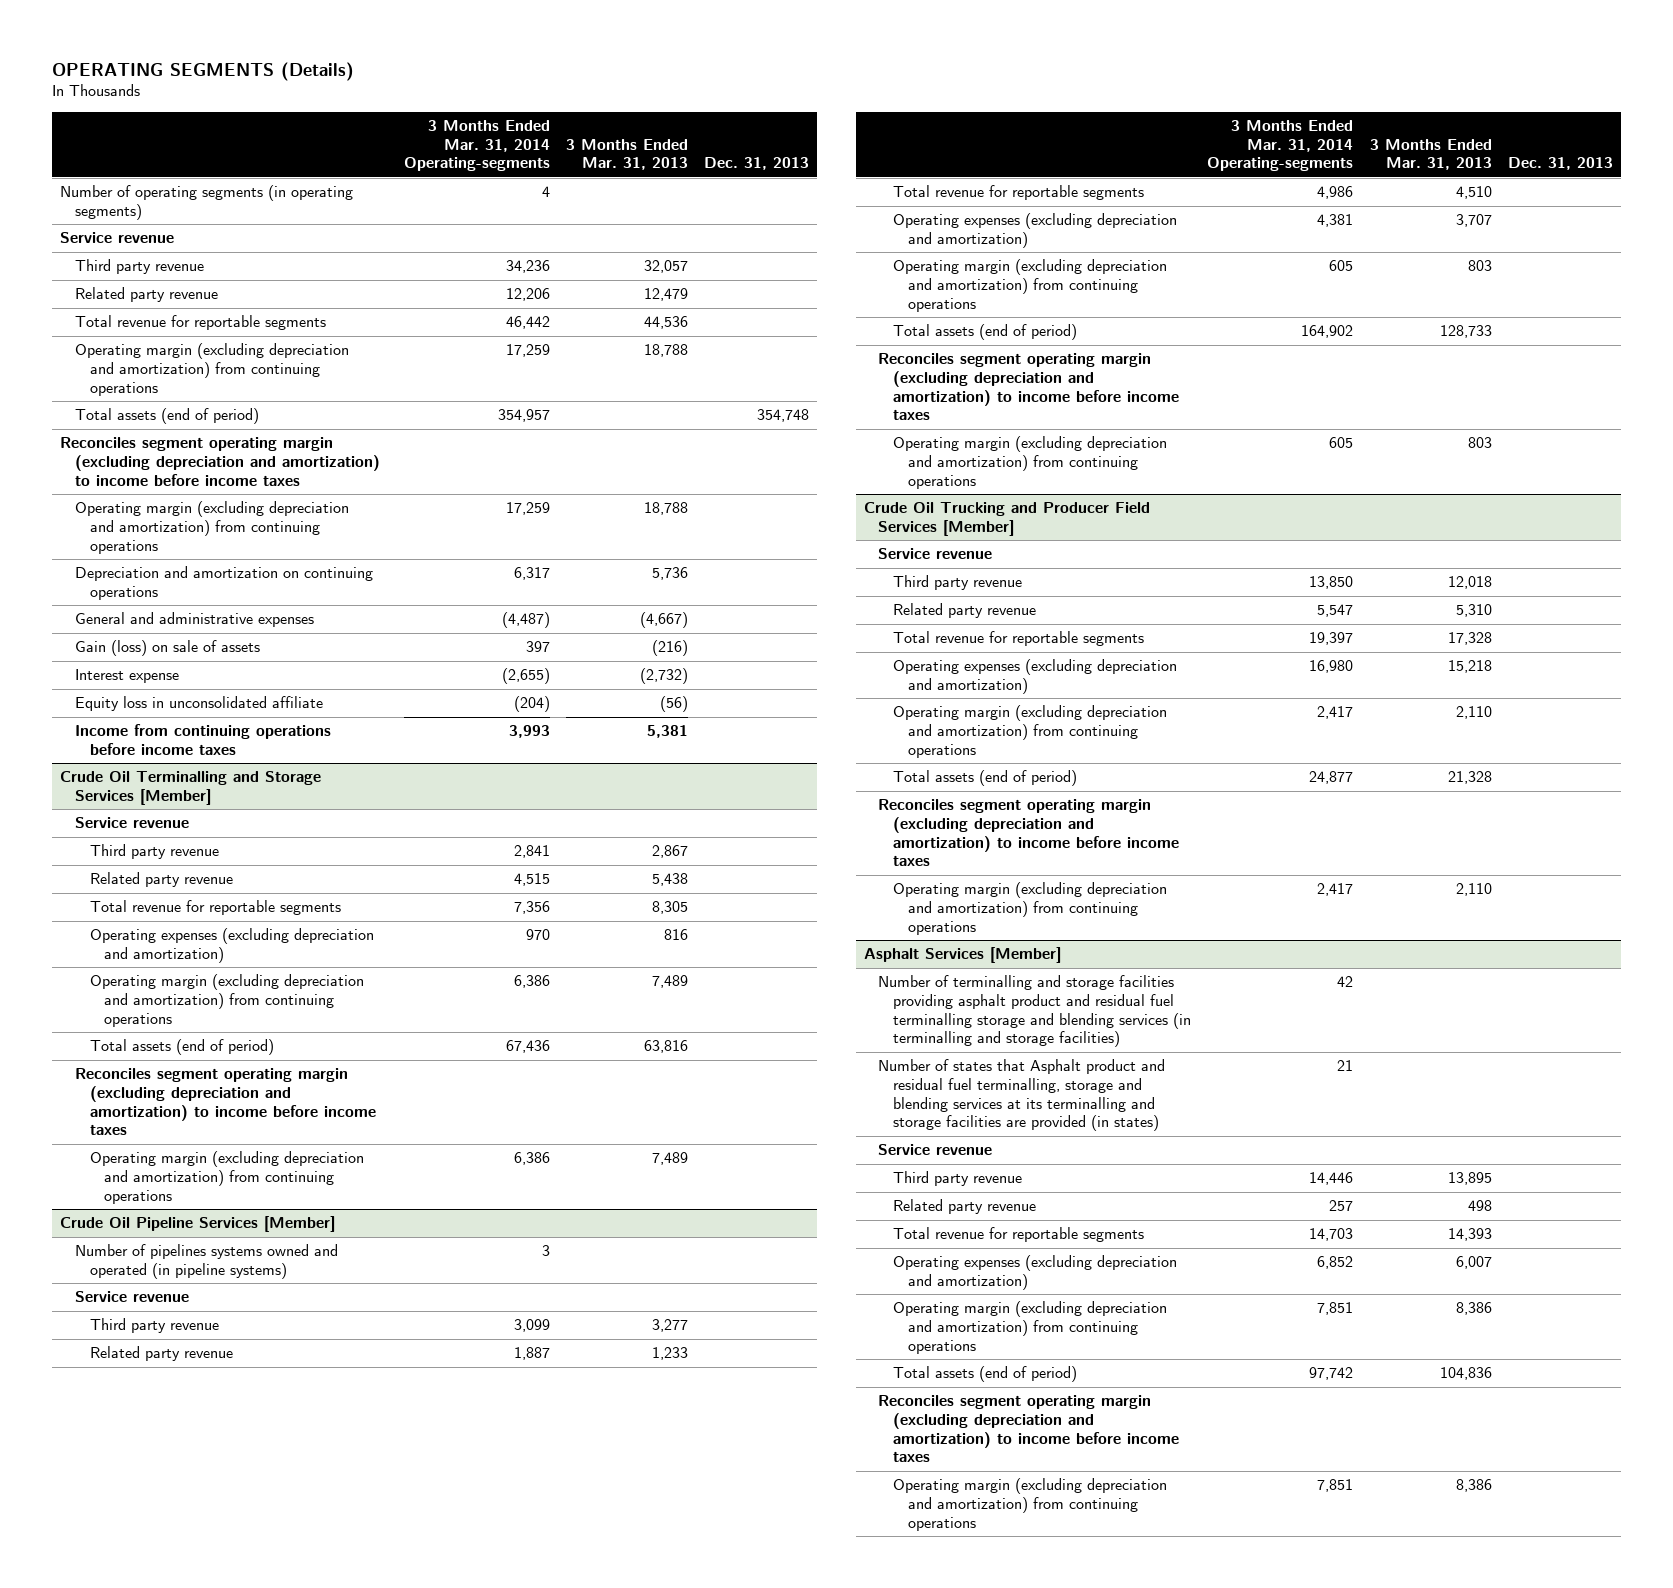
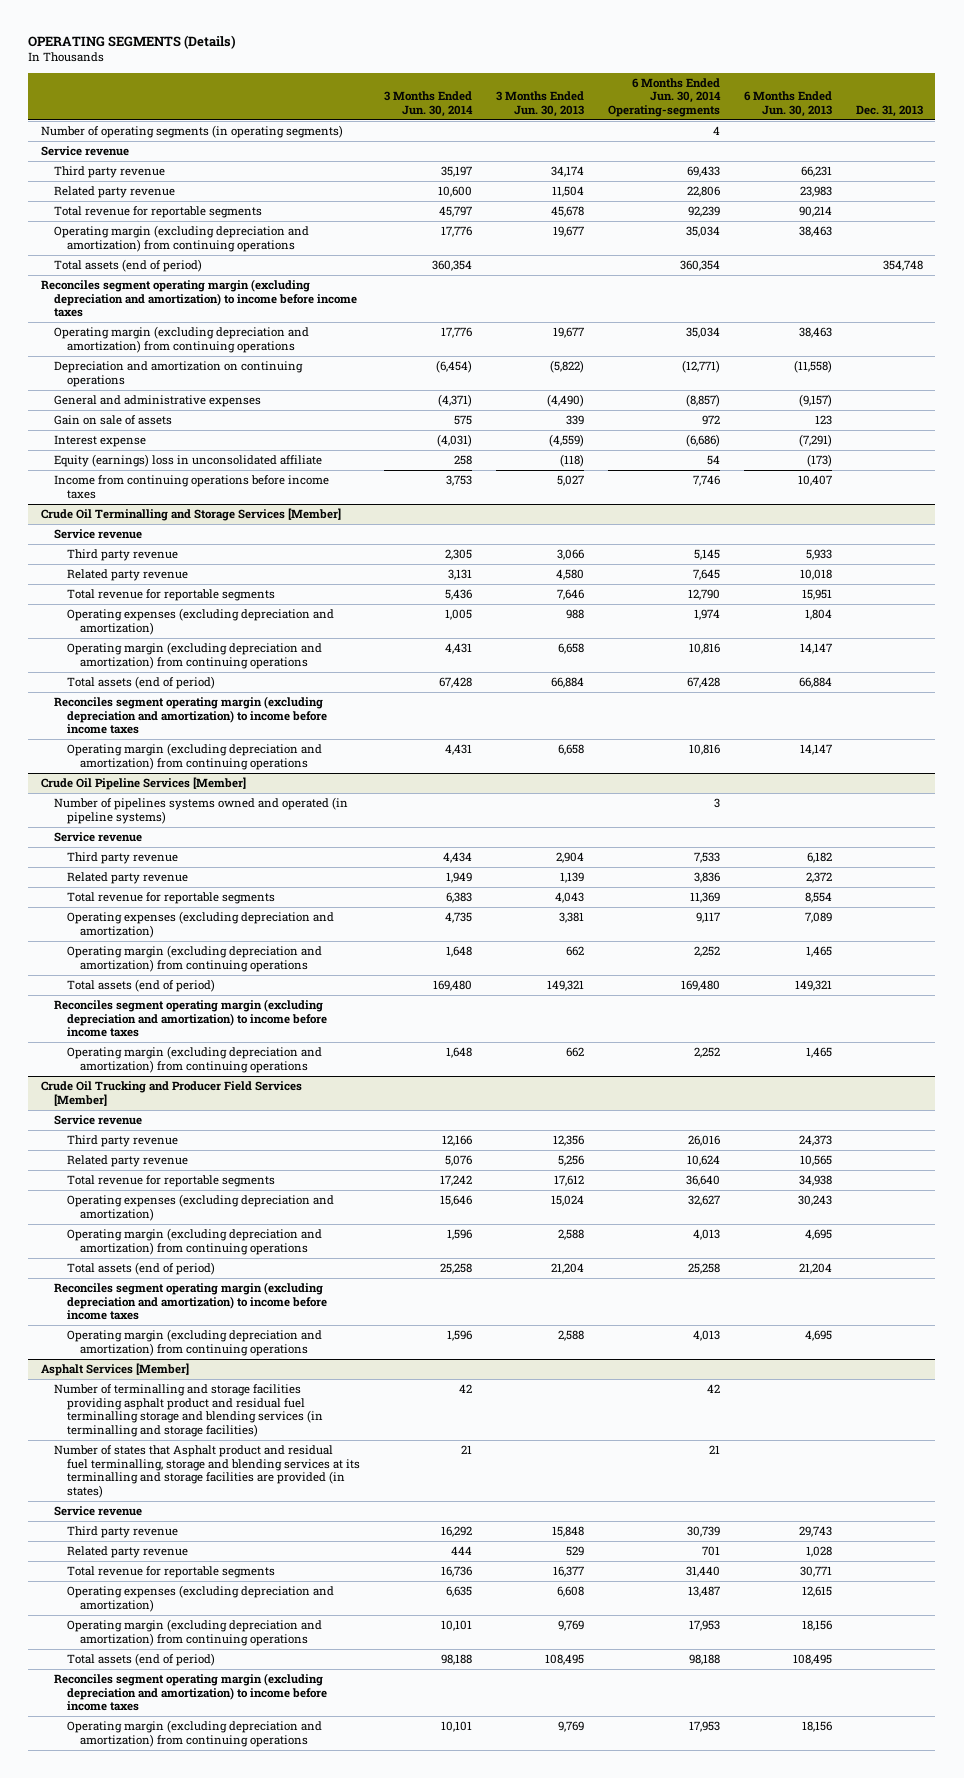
- | 3 Months Ended Mar. 31, 2014 Operating-segments | 3 Months Ended Mar. 31, 2013 | Dec. 31, 2013
+ | 3 Months Ended Jun. 30, 2014 | 3 Months Ended Jun. 30, 2013 | 6 Months Ended Jun. 30, 2014 Operating-segments | 6 Months Ended Jun. 30, 2013 | Dec. 31, 2013
- Gain (loss) on sale of assets | 397 | (216) |
+ Gain on sale of assets | 575 | 339 | 972 | 123 |
- Equity loss in unconsolidated affiliate | (204) | (56) |
+ Equity (earnings) loss in unconsolidated affiliate | 258 | (118) | 54 | (173) |

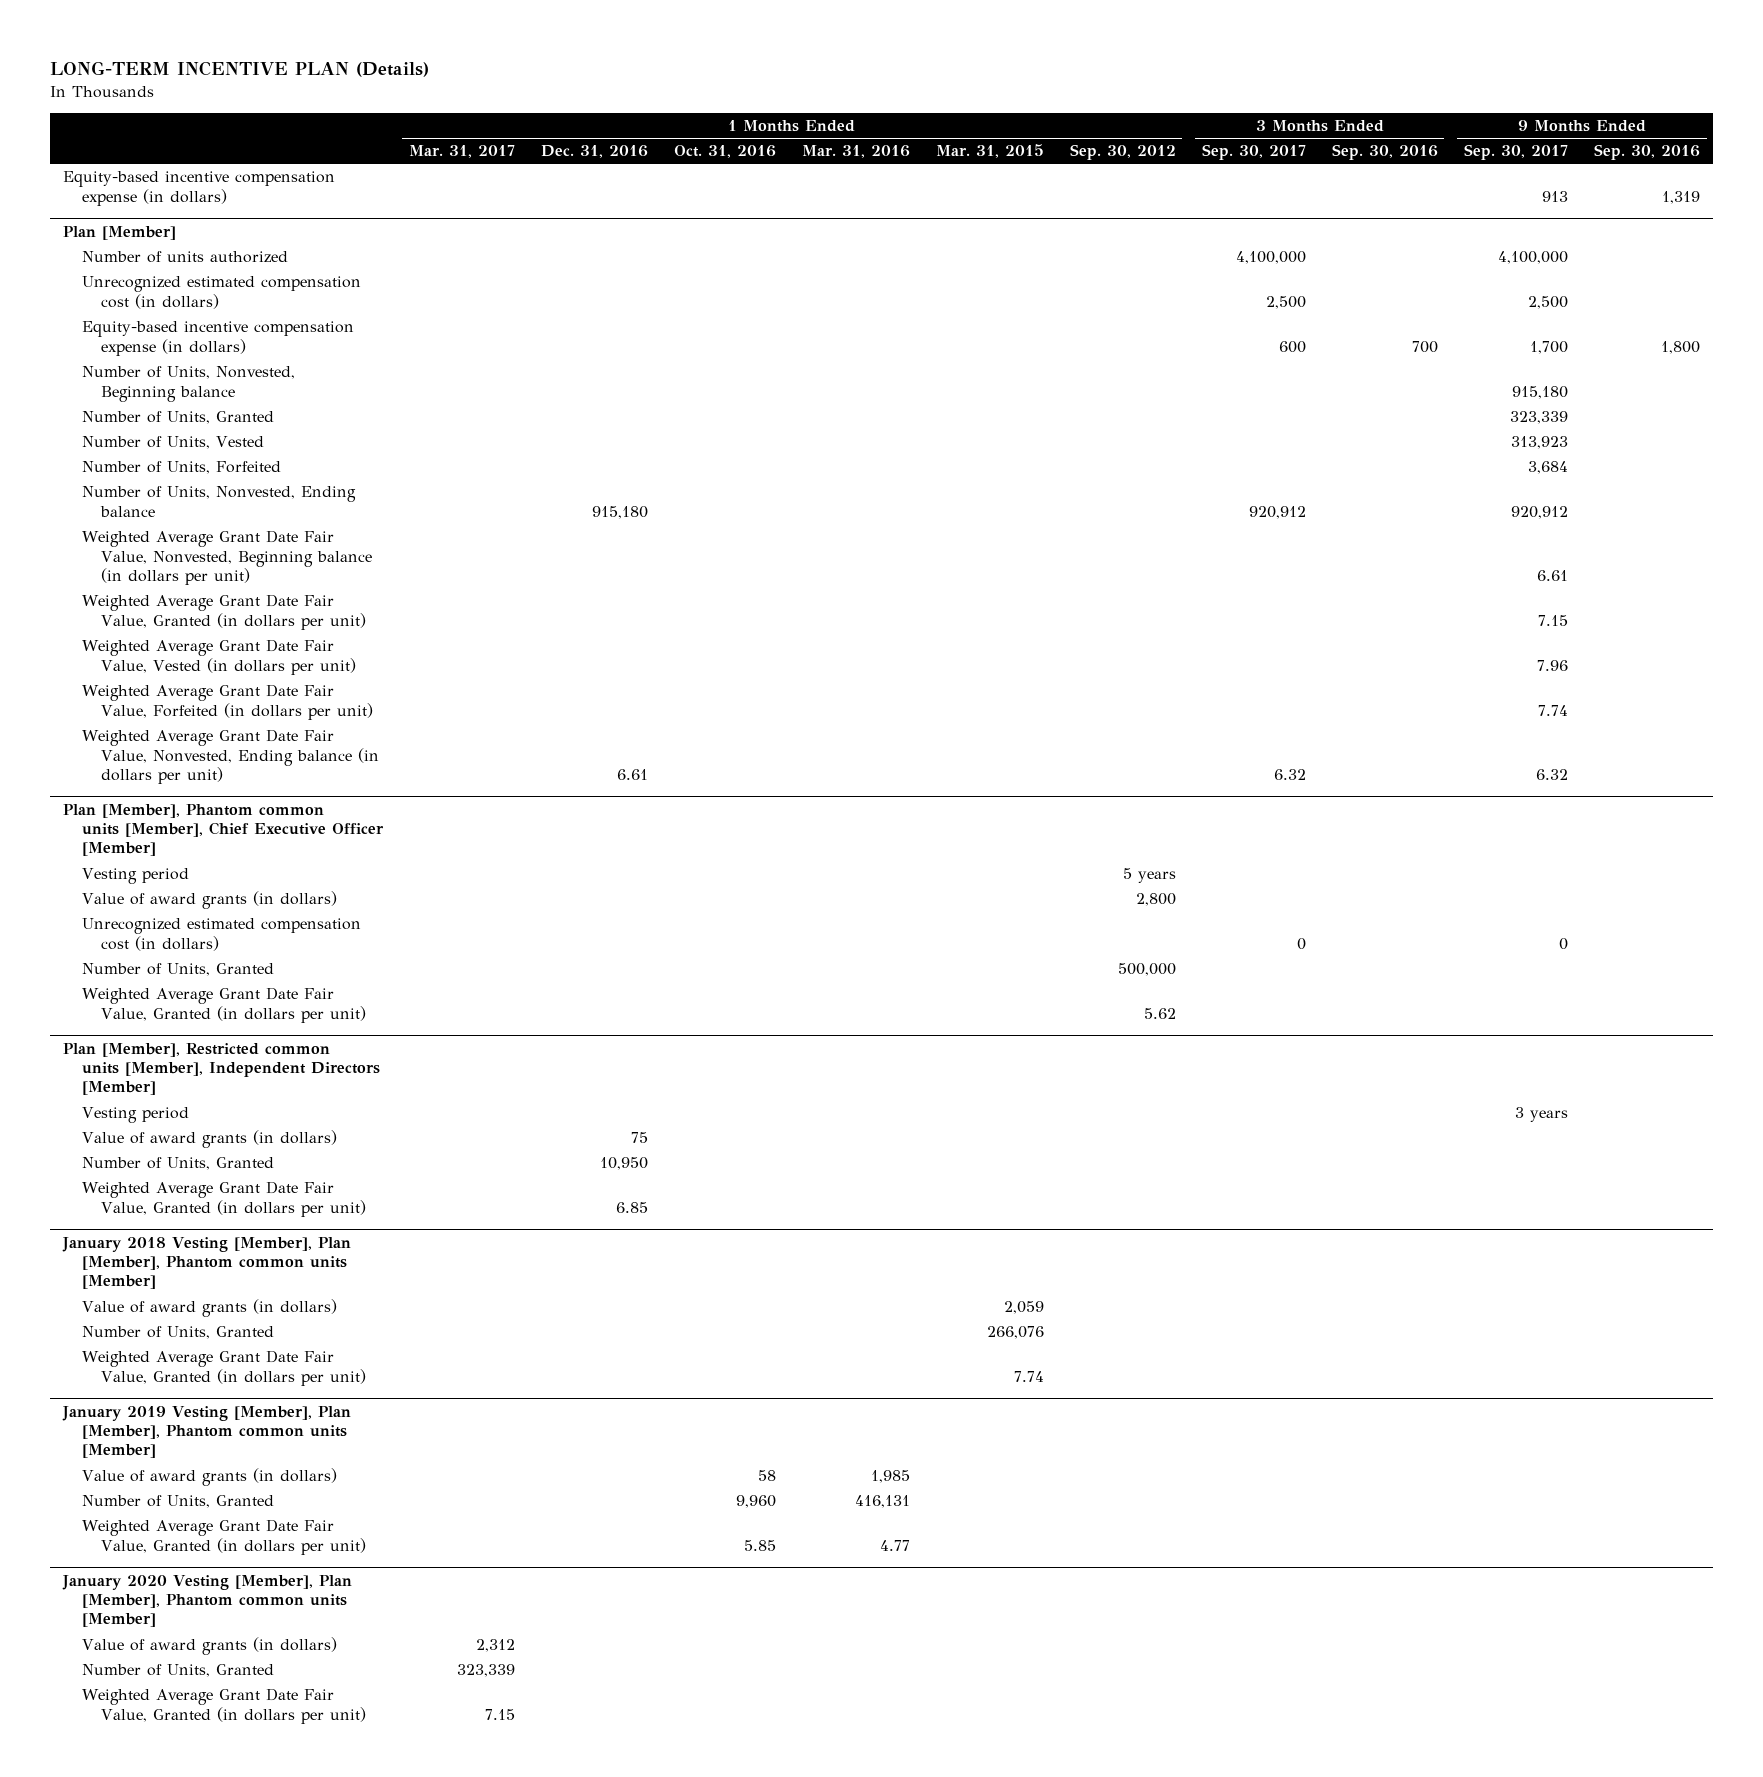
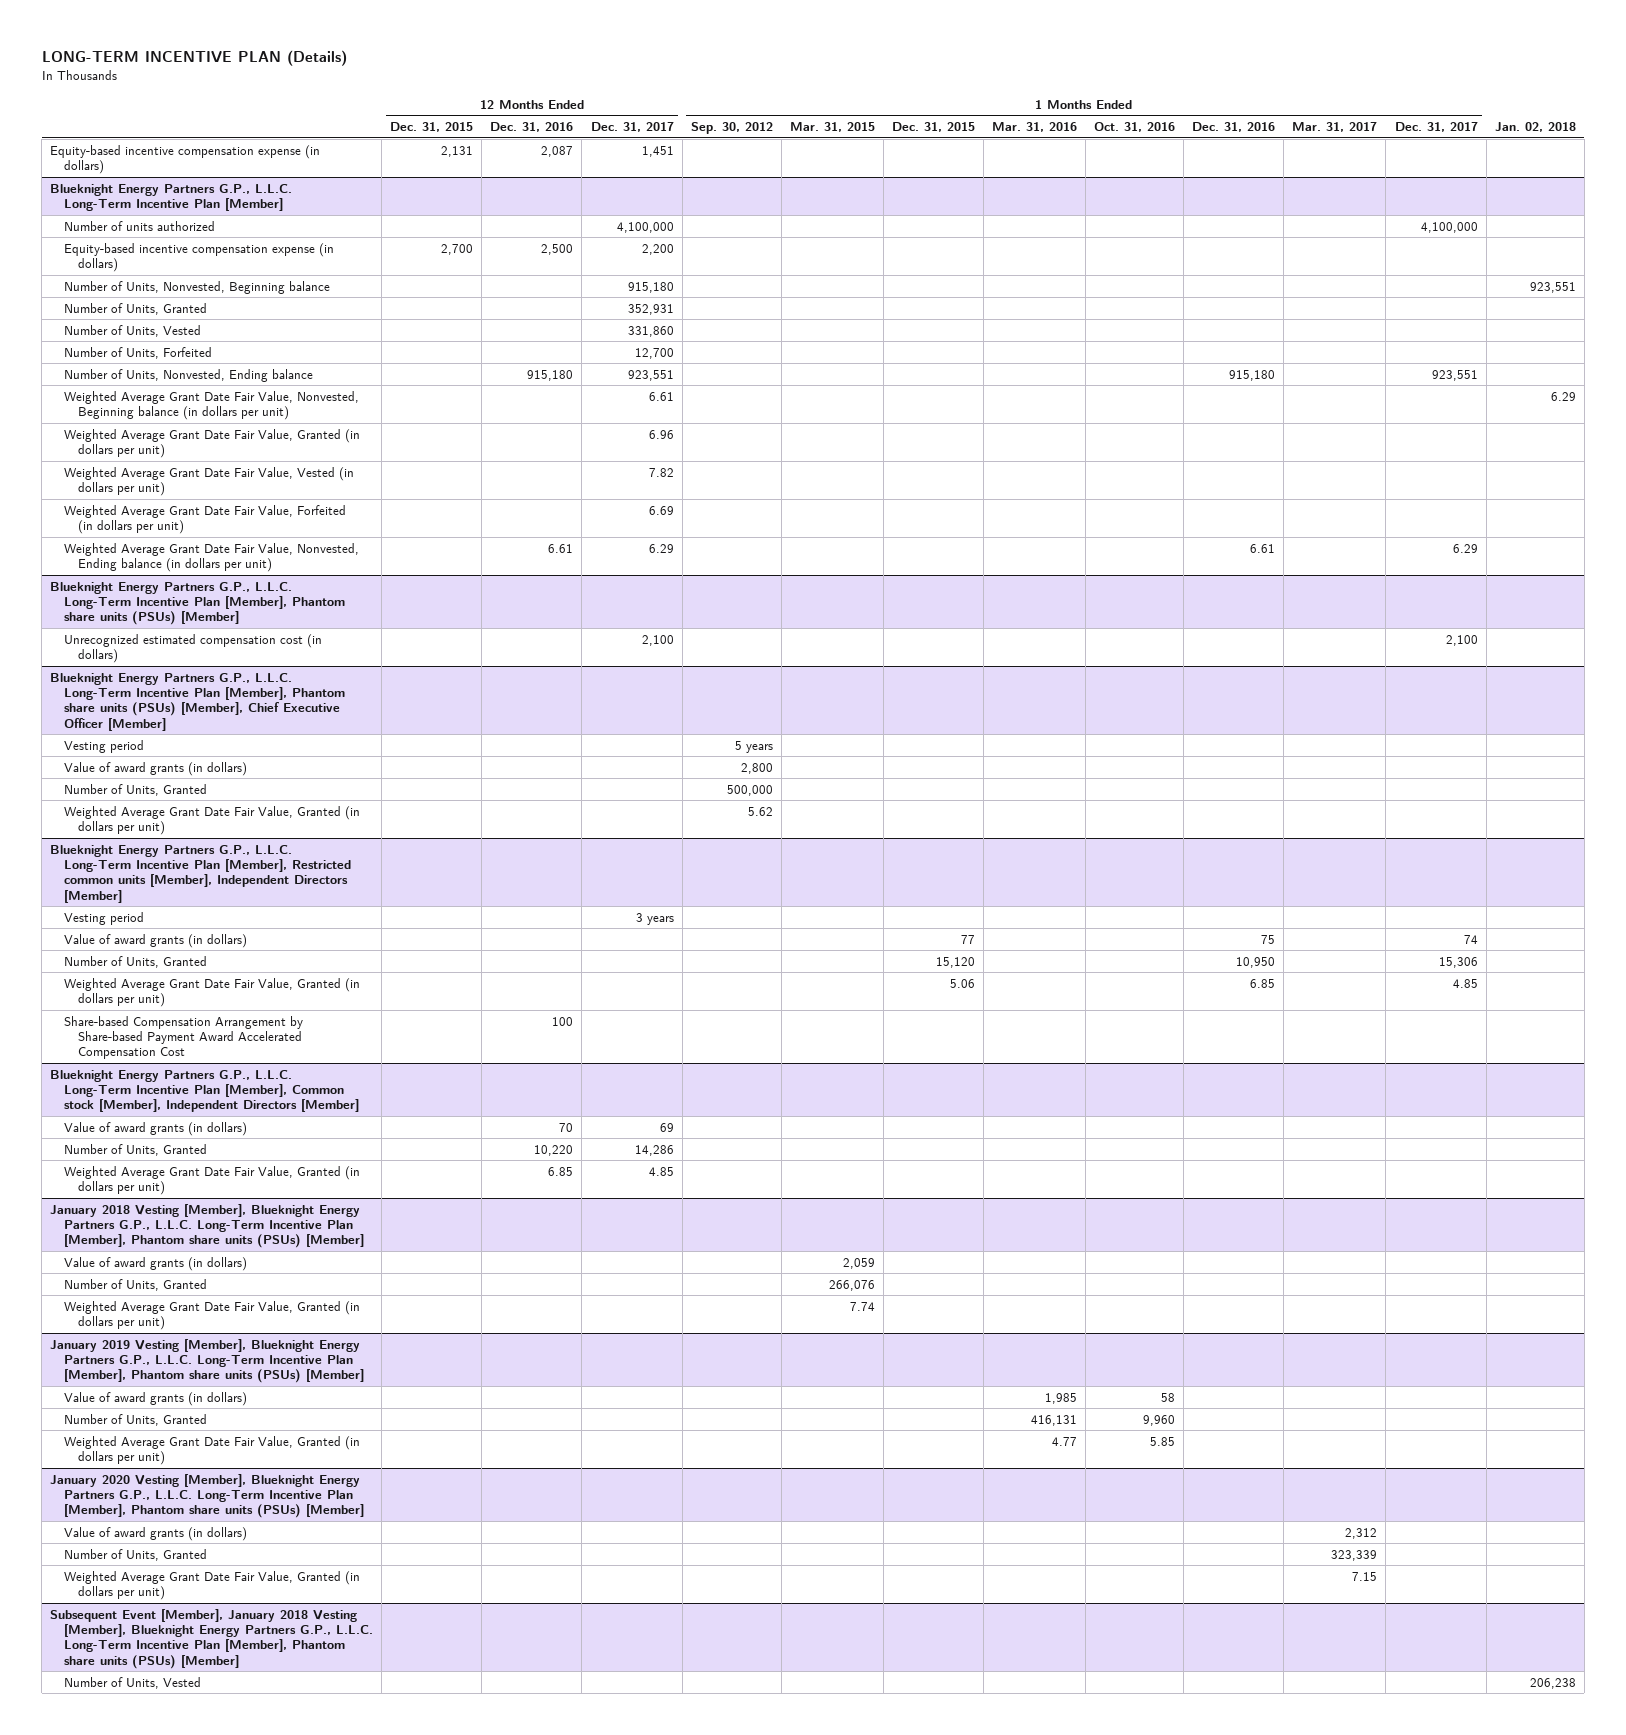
- | 1 Months Ended Mar. 31, 2017 | 1 Months Ended Dec. 31, 2016 | 1 Months Ended Oct. 31, 2016 | 1 Months Ended Mar. 31, 2016 | 1 Months Ended Mar. 31, 2015 | 1 Months Ended Sep. 30, 2012 | 3 Months Ended Sep. 30, 2017 | 3 Months Ended Sep. 30, 2016 | 9 Months Ended Sep. 30, 2017 | 9 Months Ended Sep. 30, 2016
+ | 12 Months Ended Dec. 31, 2015 | 12 Months Ended Dec. 31, 2016 | 12 Months Ended Dec. 31, 2017 | 1 Months Ended Sep. 30, 2012 | 1 Months Ended Mar. 31, 2015 | 1 Months Ended Dec. 31, 2015 | 1 Months Ended Mar. 31, 2016 | 1 Months Ended Oct. 31, 2016 | 1 Months Ended Dec. 31, 2016 | 1 Months Ended Mar. 31, 2017 | 1 Months Ended Dec. 31, 2017 | Jan. 02, 2018
- Plan [Member]
+ Blueknight Energy Partners G.P., L.L.C. Long-Term Incentive Plan [Member]
- Unrecognized estimated compensation cost (in dollars) | | | | | | | 2,500 | | 2,500 |
- Plan [Member], Phantom common units [Member], Chief Executive Officer [Member]
+ Blueknight Energy Partners G.P., L.L.C. Long-Term Incentive Plan [Member], Phantom share units (PSUs) [Member]
+ Unrecognized estimated compensation cost (in dollars) | | | 2,100 | | | | | | | | 2,100 |
+ Blueknight Energy Partners G.P., L.L.C. Long-Term Incentive Plan [Member], Phantom share units (PSUs) [Member], Chief Executive Officer [Member]
- Unrecognized estimated compensation cost (in dollars) | | | | | | | 0 | | 0 |
- Plan [Member], Restricted common units [Member], Independent Directors [Member]
+ Blueknight Energy Partners G.P., L.L.C. Long-Term Incentive Plan [Member], Restricted common units [Member], Independent Directors [Member]
- January 2018 Vesting [Member], Plan [Member], Phantom common units [Member]
+ Share-based Compensation Arrangement by Share-based Payment Award Accelerated Compensation Cost | | 100 | | | | | | | | | |
+ Blueknight Energy Partners G.P., L.L.C. Long-Term Incentive Plan [Member], Common stock [Member], Independent Directors [Member]
+ Value of award grants (in dollars) | | 70 | 69 | | | | | | | | |
+ Number of Units, Granted | | 10,220 | 14,286 | | | | | | | | |
+ Weighted Average Grant Date Fair Value, Granted (in dollars per unit) | | 6.85 | 4.85 | | | | | | | | |
+ January 2018 Vesting [Member], Blueknight Energy Partners G.P., L.L.C. Long-Term Incentive Plan [Member], Phantom share units (PSUs) [Member]
- January 2019 Vesting [Member], Plan [Member], Phantom common units [Member]
+ January 2019 Vesting [Member], Blueknight Energy Partners G.P., L.L.C. Long-Term Incentive Plan [Member], Phantom share units (PSUs) [Member]
- January 2020 Vesting [Member], Plan [Member], Phantom common units [Member]
+ January 2020 Vesting [Member], Blueknight Energy Partners G.P., L.L.C. Long-Term Incentive Plan [Member], Phantom share units (PSUs) [Member]
+ Subsequent Event [Member], January 2018 Vesting [Member], Blueknight Energy Partners G.P., L.L.C. Long-Term Incentive Plan [Member], Phantom share units (PSUs) [Member]
+ Number of Units, Vested | | | | | | | | | | | | 206,238

